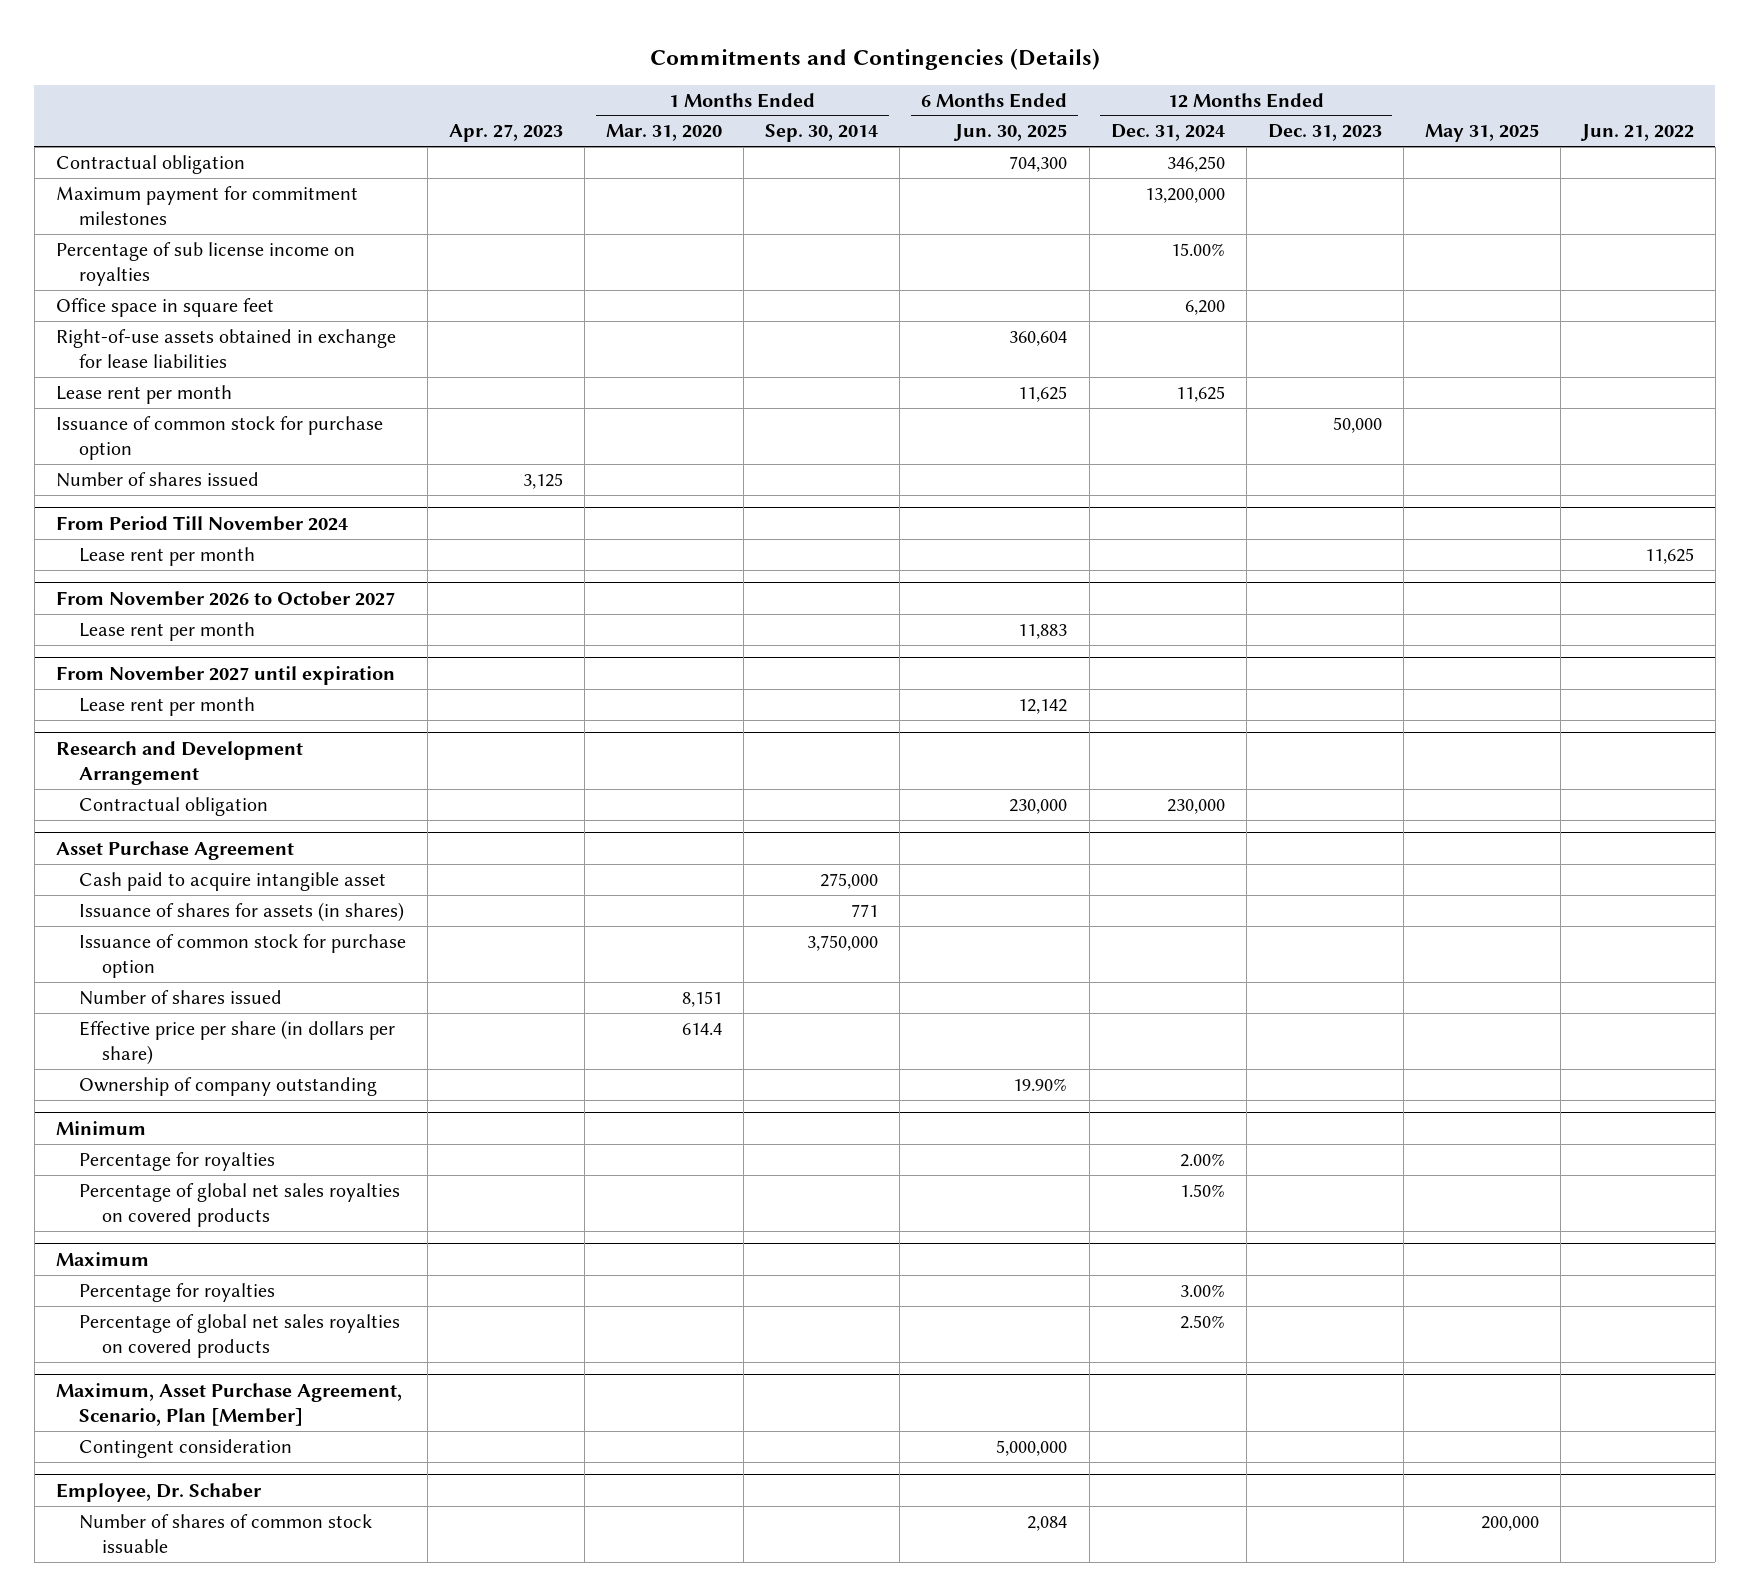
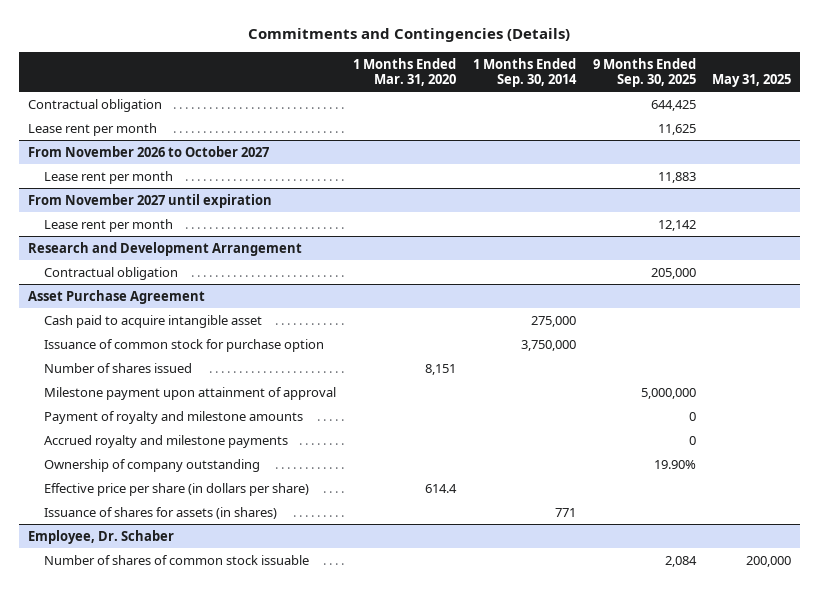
- | Apr. 27, 2023 | 1 Months Ended Mar. 31, 2020 | 1 Months Ended Sep. 30, 2014 | 6 Months Ended Jun. 30, 2025 | 12 Months Ended Dec. 31, 2024 | 12 Months Ended Dec. 31, 2023 | May 31, 2025 | Jun. 21, 2022
+ | 1 Months Ended Mar. 31, 2020 | 1 Months Ended Sep. 30, 2014 | 9 Months Ended Sep. 30, 2025 | May 31, 2025
- Maximum payment for commitment milestones | | | | | 13,200,000 | | |
- Percentage of sub license income on royalties | | | | | 15.00% | | |
- Office space in square feet | | | | | 6,200 | | |
- Right-of-use assets obtained in exchange for lease liabilities | | | | 360,604 | | | |
- Issuance of common stock for purchase option | | | | | | 50,000 | |
- Number of shares issued | 3,125 | | | | | | |
- From Period Till November 2024
- Lease rent per month | | | | | | | | 11,625
@ Asset Purchase Agreement
+ Milestone payment upon attainment of approval | | | 5,000,000 |
+ Payment of royalty and milestone amounts | | | 0 |
+ Accrued royalty and milestone payments | | | 0 |
- Minimum
- Percentage for royalties | | | | | 2.00% | | |
- Percentage of global net sales royalties on covered products | | | | | 1.50% | | |
- Maximum
- Percentage for royalties | | | | | 3.00% | | |
- Percentage of global net sales royalties on covered products | | | | | 2.50% | | |
- Maximum, Asset Purchase Agreement, Scenario, Plan [Member]
- Contingent consideration | | | | 5,000,000 | | | |
@ Asset Purchase Agreement
moved down: Effective price per share (in dollars per share) | 614.4 | | |
moved down: Issuance of shares for assets (in shares) | | 771 | |

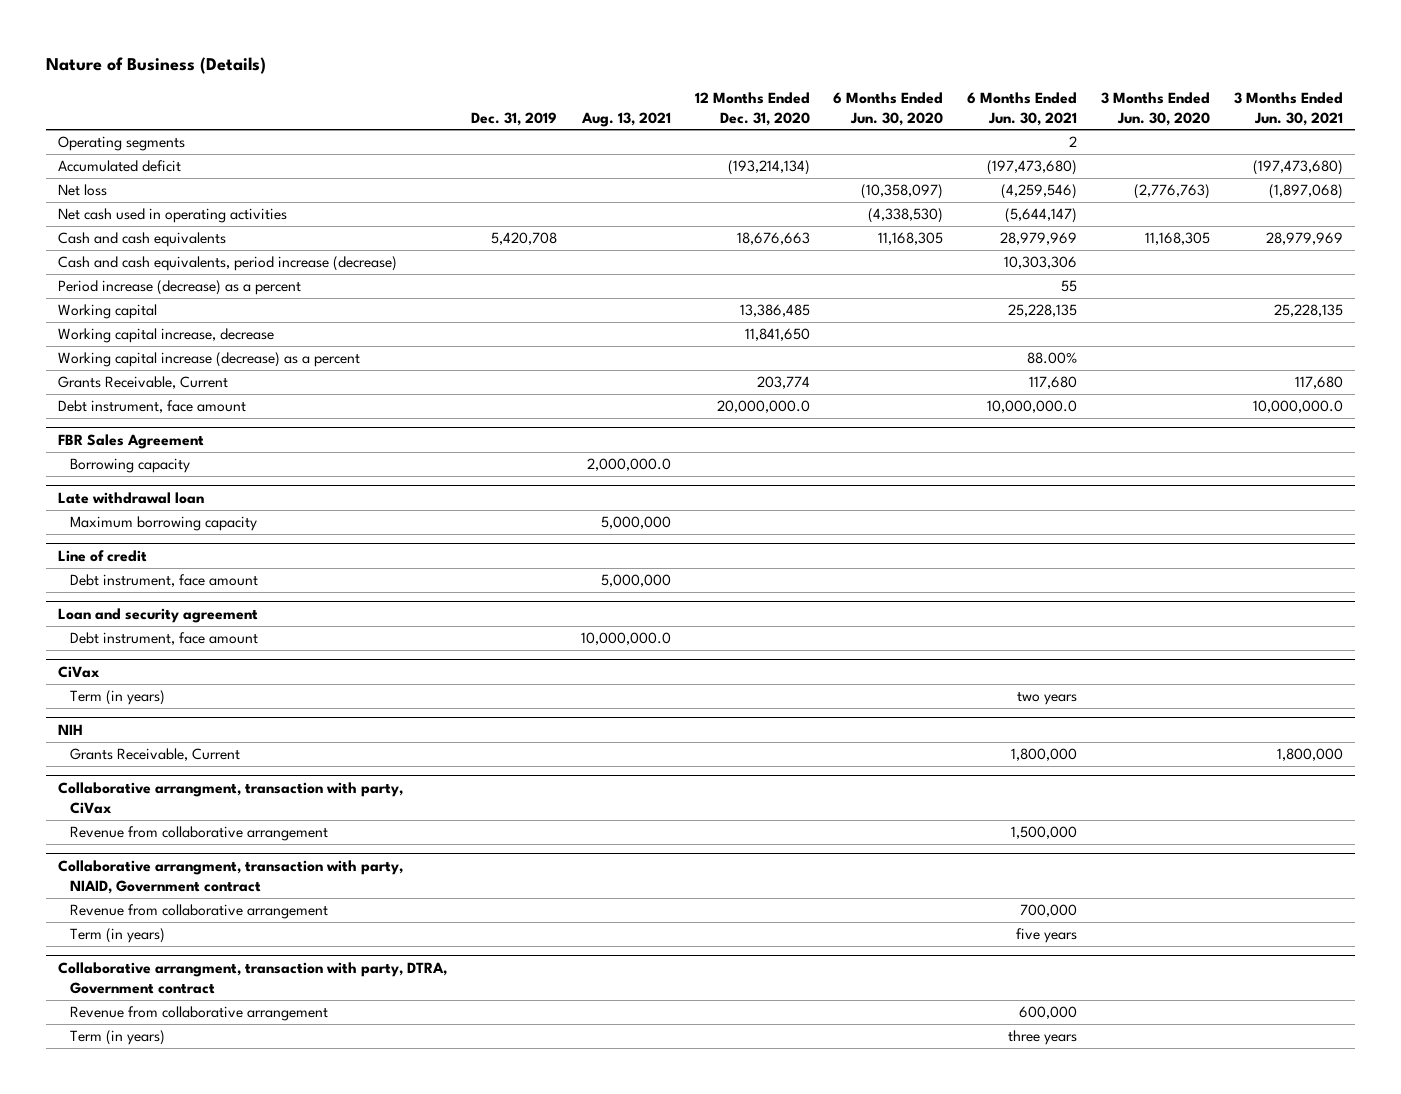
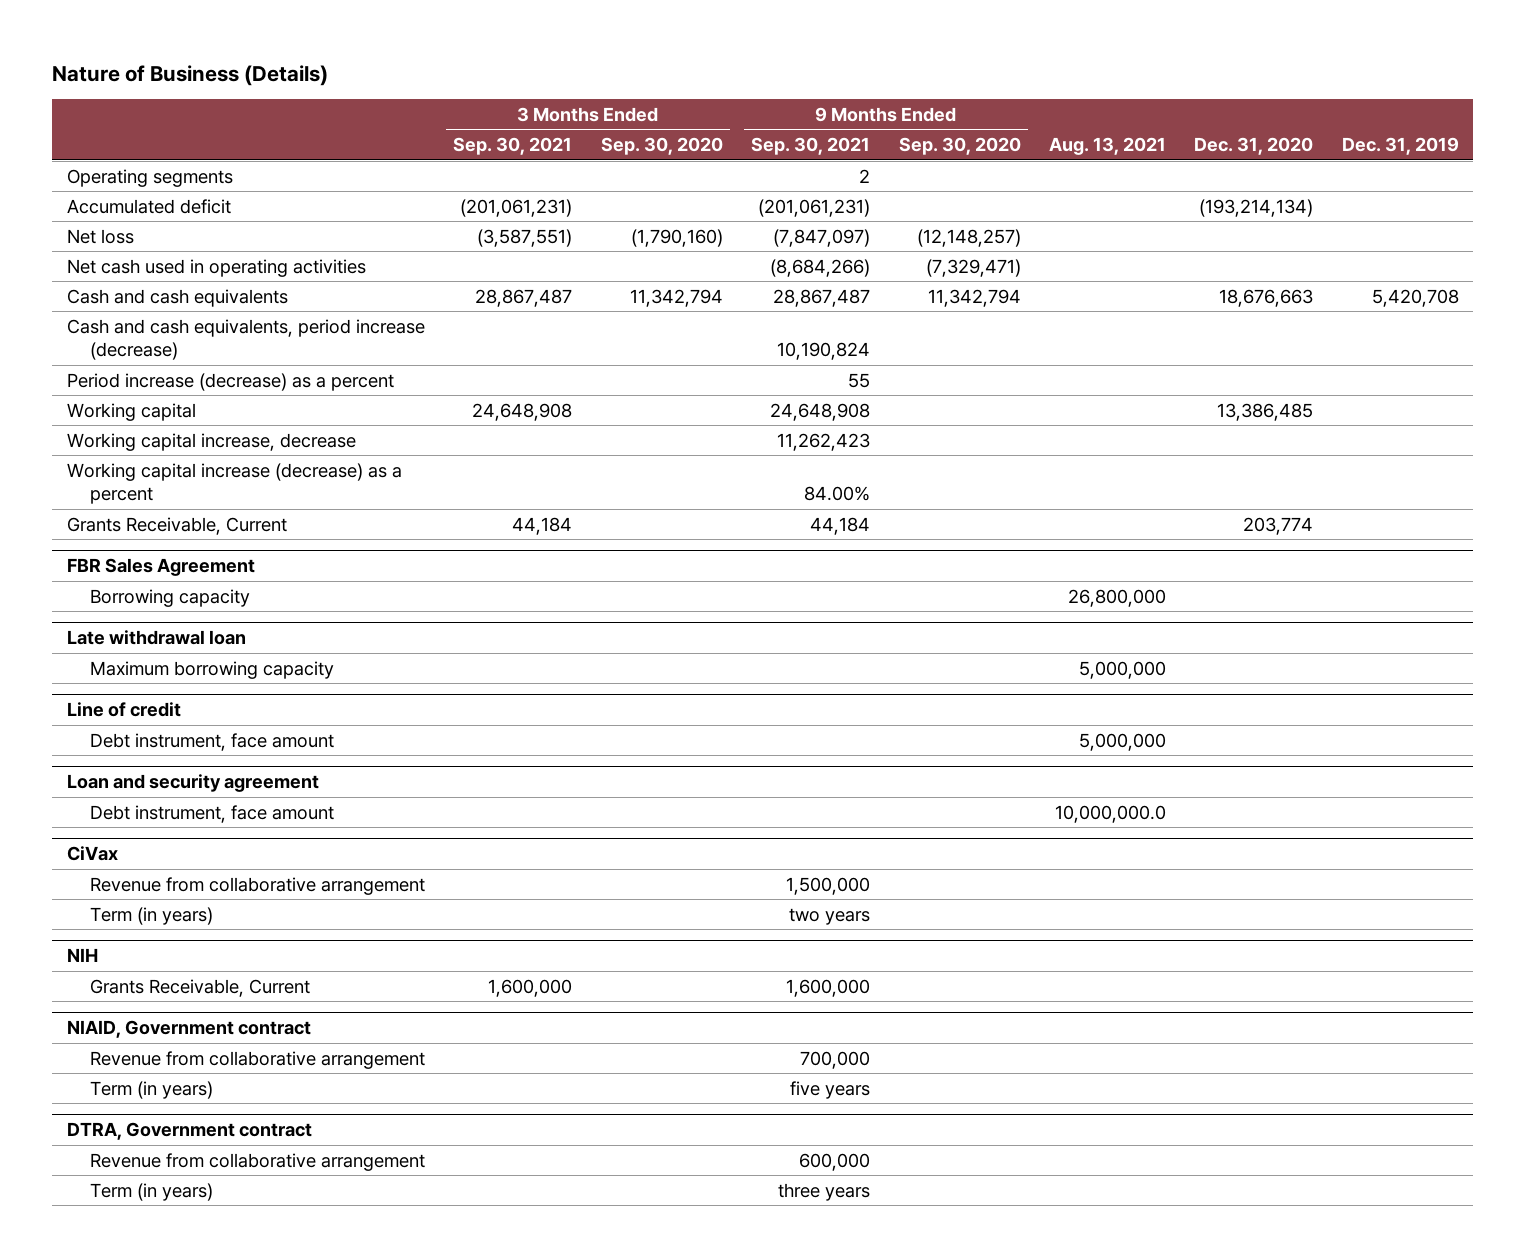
- | Dec. 31, 2019 | Aug. 13, 2021 | 12 Months Ended Dec. 31, 2020 | 6 Months Ended Jun. 30, 2020 | 6 Months Ended Jun. 30, 2021 | 3 Months Ended Jun. 30, 2020 | 3 Months Ended Jun. 30, 2021
+ | 3 Months Ended Sep. 30, 2021 | 3 Months Ended Sep. 30, 2020 | 9 Months Ended Sep. 30, 2021 | 9 Months Ended Sep. 30, 2020 | Aug. 13, 2021 | Dec. 31, 2020 | Dec. 31, 2019
- Debt instrument, face amount | | | 20,000,000.0 | | 10,000,000.0 | | 10,000,000.0
@ FBR Sales Agreement
- Borrowing capacity | | 2,000,000.0 | | | | |
+ Borrowing capacity | | | | | 26,800,000 | |
@ CiVax
+ Revenue from collaborative arrangement | | | 1,500,000 | | | |
- Collaborative arrangment, transaction with party, CiVax
- Revenue from collaborative arrangement | | | | | 1,500,000 | |
- Collaborative arrangment, transaction with party, NIAID, Government contract
+ NIAID, Government contract
- Collaborative arrangment, transaction with party, DTRA, Government contract
+ DTRA, Government contract

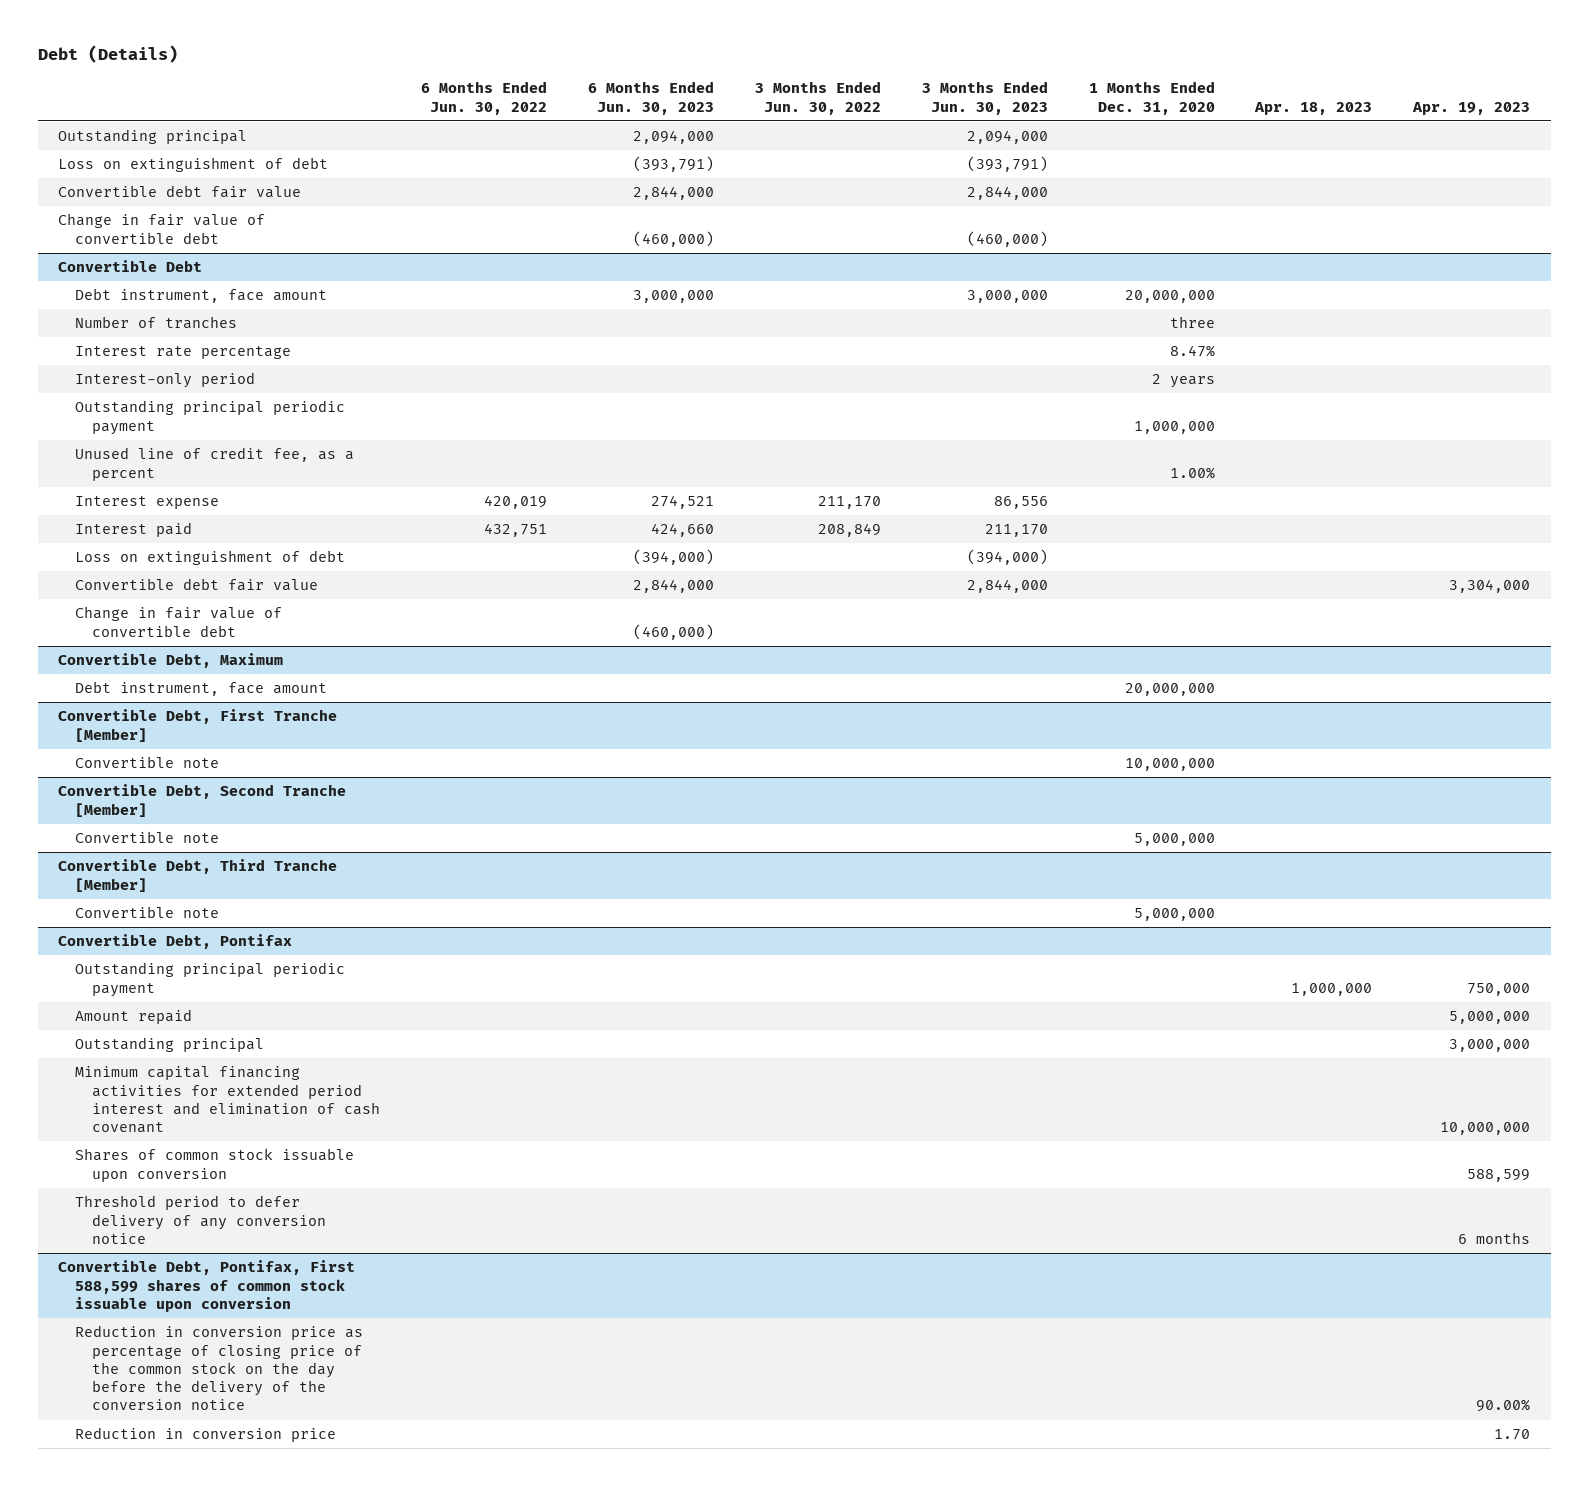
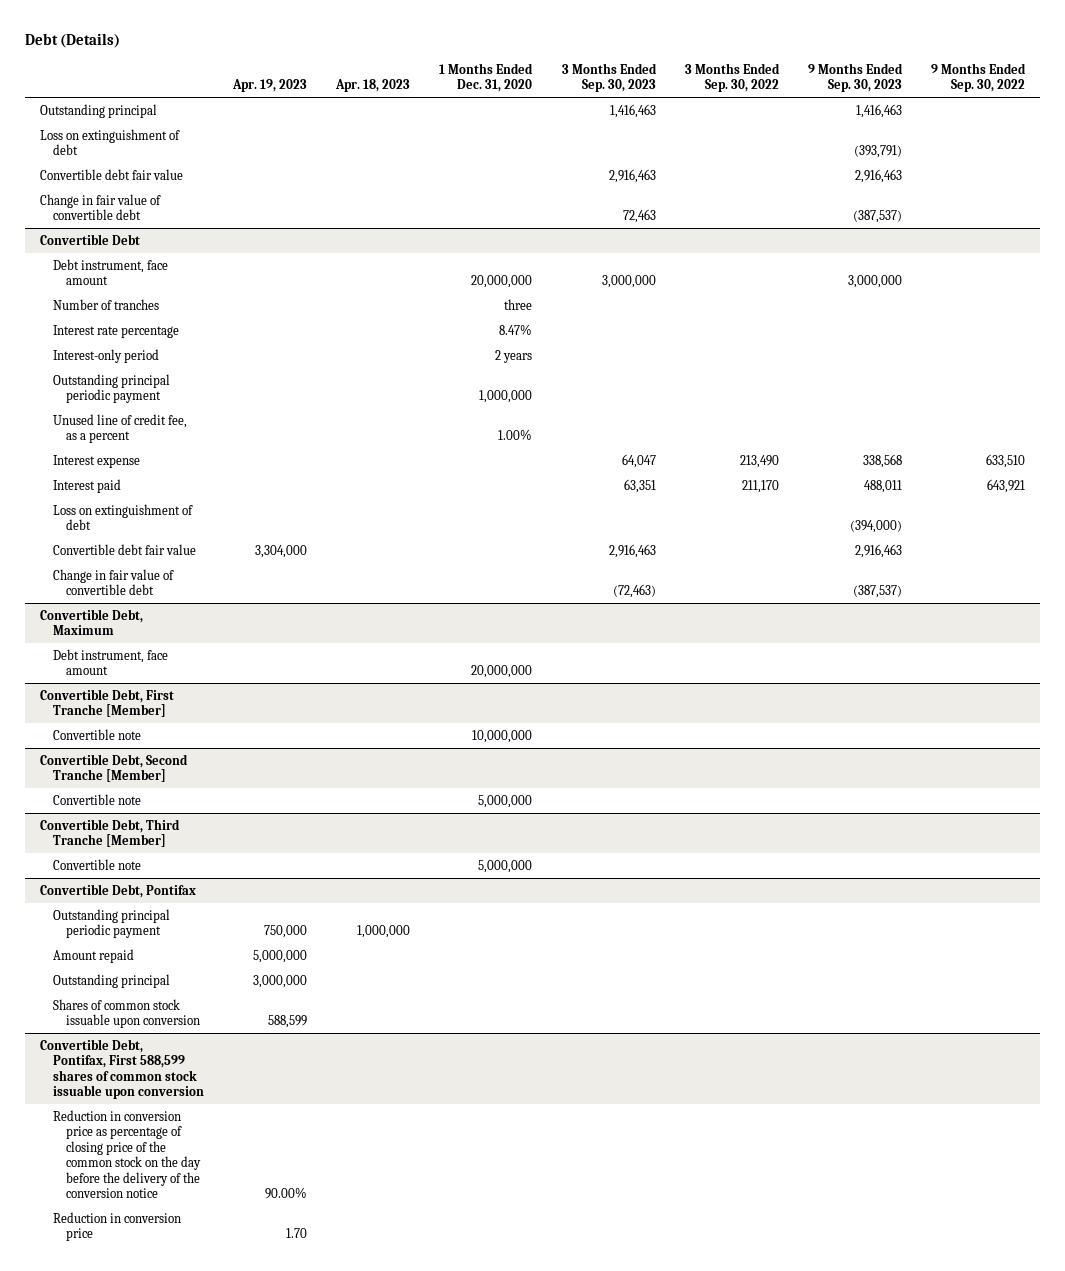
- | 6 Months Ended Jun. 30, 2022 | 6 Months Ended Jun. 30, 2023 | 3 Months Ended Jun. 30, 2022 | 3 Months Ended Jun. 30, 2023 | 1 Months Ended Dec. 31, 2020 | Apr. 18, 2023 | Apr. 19, 2023
+ | Apr. 19, 2023 | Apr. 18, 2023 | 1 Months Ended Dec. 31, 2020 | 3 Months Ended Sep. 30, 2023 | 3 Months Ended Sep. 30, 2022 | 9 Months Ended Sep. 30, 2023 | 9 Months Ended Sep. 30, 2022
@ Convertible Debt, Pontifax
- Minimum capital financing activities for extended period interest and elimination of cash covenant | | | | | | | 10,000,000
- Threshold period to defer delivery of any conversion notice | | | | | | | 6 months

